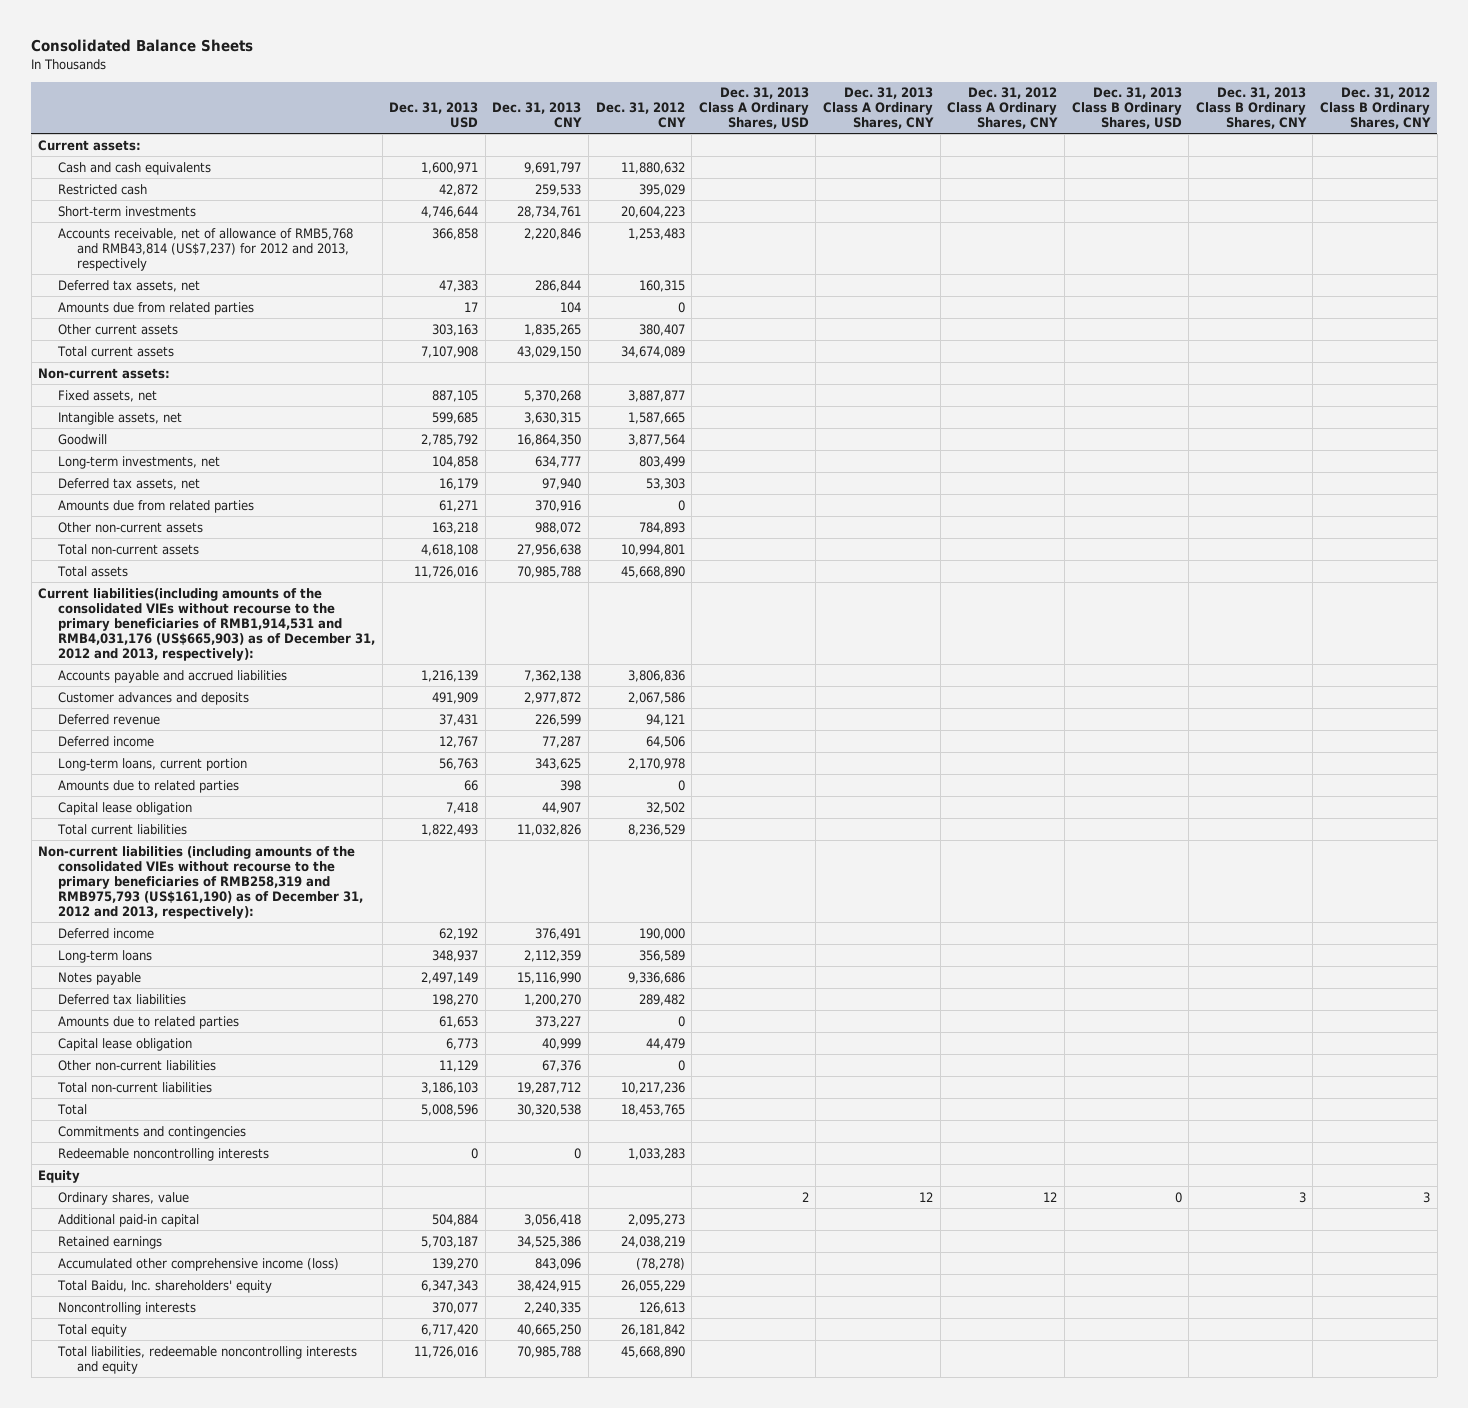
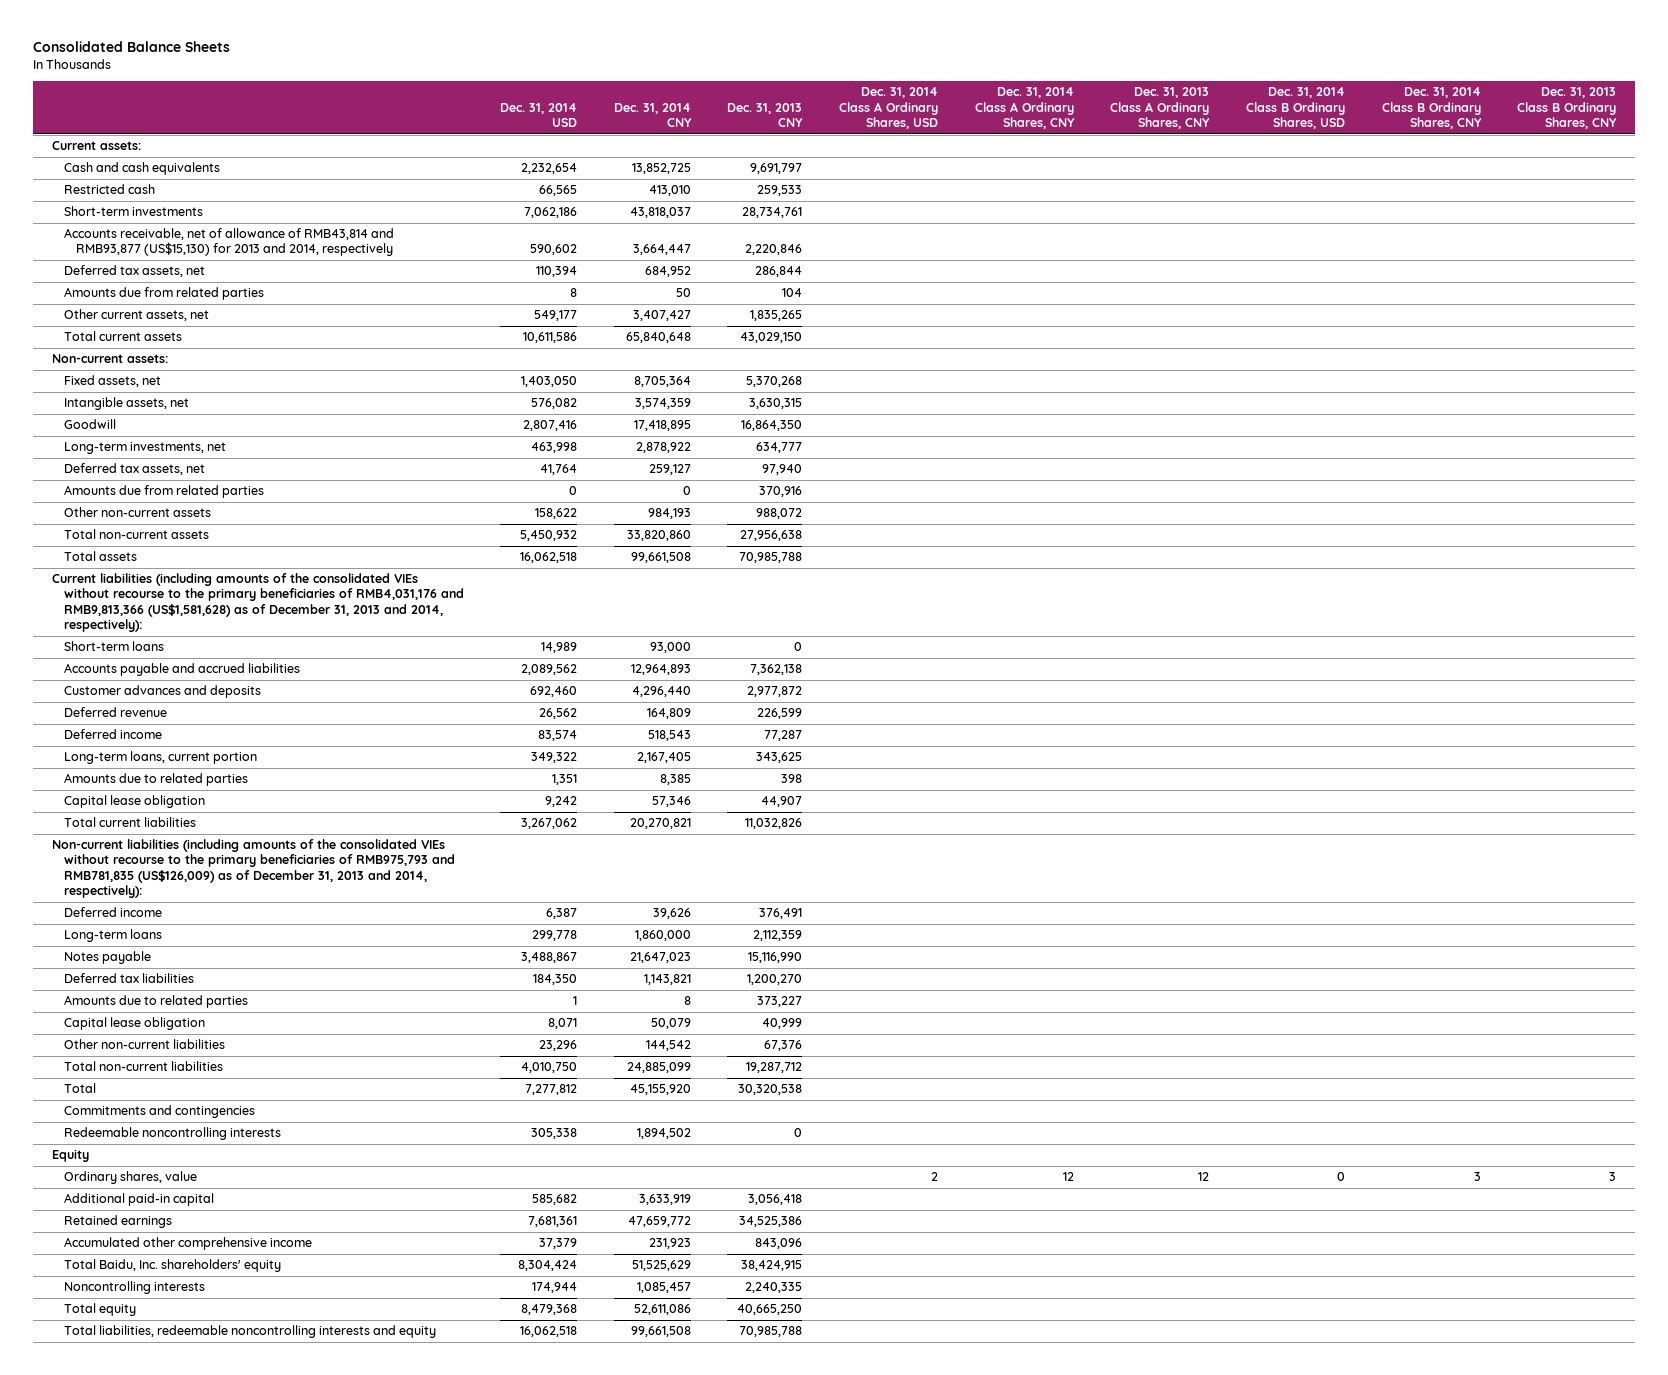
- | Dec. 31, 2013 USD | Dec. 31, 2013 CNY | Dec. 31, 2012 CNY | Dec. 31, 2013 Class A Ordinary Shares, USD | Dec. 31, 2013 Class A Ordinary Shares, CNY | Dec. 31, 2012 Class A Ordinary Shares, CNY | Dec. 31, 2013 Class B Ordinary Shares, USD | Dec. 31, 2013 Class B Ordinary Shares, CNY | Dec. 31, 2012 Class B Ordinary Shares, CNY
+ | Dec. 31, 2014 USD | Dec. 31, 2014 CNY | Dec. 31, 2013 CNY | Dec. 31, 2014 Class A Ordinary Shares, USD | Dec. 31, 2014 Class A Ordinary Shares, CNY | Dec. 31, 2013 Class A Ordinary Shares, CNY | Dec. 31, 2014 Class B Ordinary Shares, USD | Dec. 31, 2014 Class B Ordinary Shares, CNY | Dec. 31, 2013 Class B Ordinary Shares, CNY
- Accounts receivable, net of allowance of RMB5,768 and RMB43,814 (US$7,237) for 2012 and 2013, respectively | 366,858 | 2,220,846 | 1,253,483 | | | | | |
+ Accounts receivable, net of allowance of RMB43,814 and RMB93,877 (US$15,130) for 2013 and 2014, respectively | 590,602 | 3,664,447 | 2,220,846 | | | | | |
- Other current assets | 303,163 | 1,835,265 | 380,407 | | | | | |
+ Other current assets, net | 549,177 | 3,407,427 | 1,835,265 | | | | | |
- Current liabilities(including amounts of the consolidated VIEs without recourse to the primary beneficiaries of RMB1,914,531 and RMB4,031,176 (US$665,903) as of December 31, 2012 and 2013, respectively):
+ Current liabilities (including amounts of the consolidated VIEs without recourse to the primary beneficiaries of RMB4,031,176 and RMB9,813,366 (US$1,581,628) as of December 31, 2013 and 2014, respectively):
+ Short-term loans | 14,989 | 93,000 | 0 | | | | | |
- Non-current liabilities (including amounts of the consolidated VIEs without recourse to the primary beneficiaries of RMB258,319 and RMB975,793 (US$161,190) as of December 31, 2012 and 2013, respectively):
+ Non-current liabilities (including amounts of the consolidated VIEs without recourse to the primary beneficiaries of RMB975,793 and RMB781,835 (US$126,009) as of December 31, 2013 and 2014, respectively):
- Accumulated other comprehensive income (loss) | 139,270 | 843,096 | (78,278) | | | | | |
+ Accumulated other comprehensive income | 37,379 | 231,923 | 843,096 | | | | | |

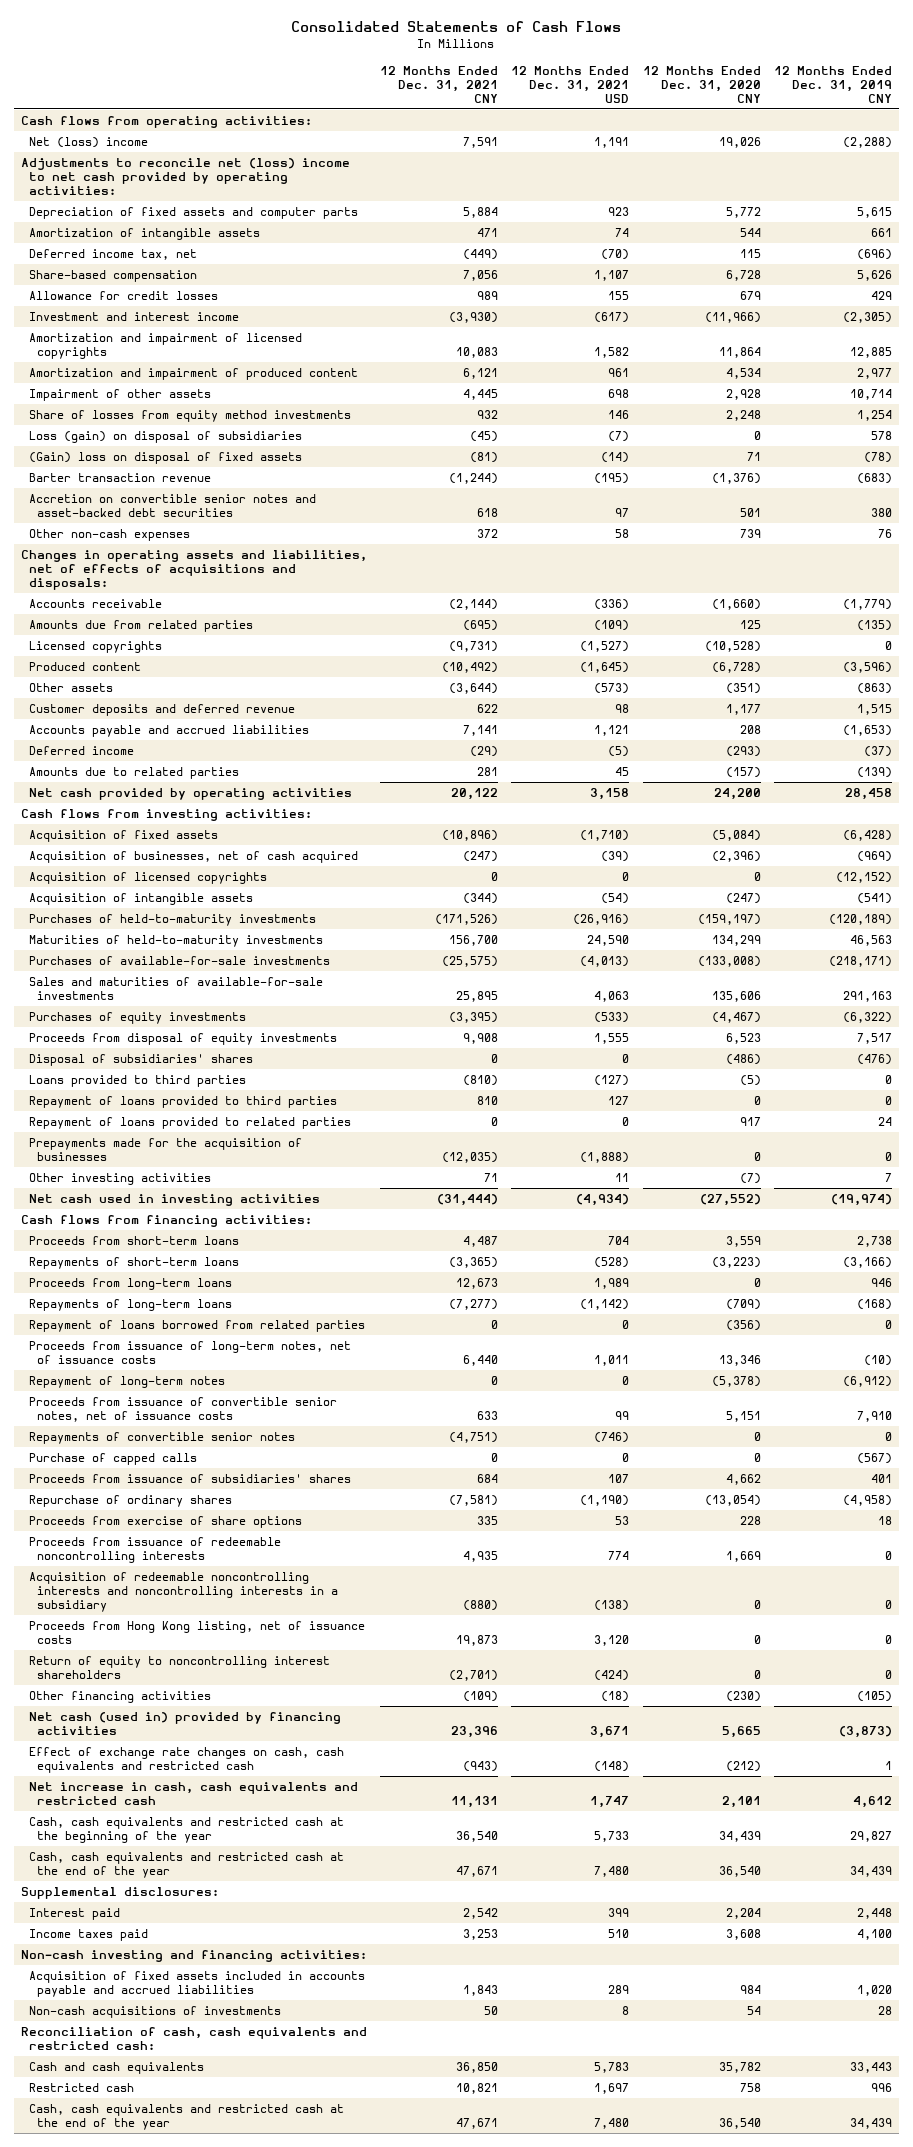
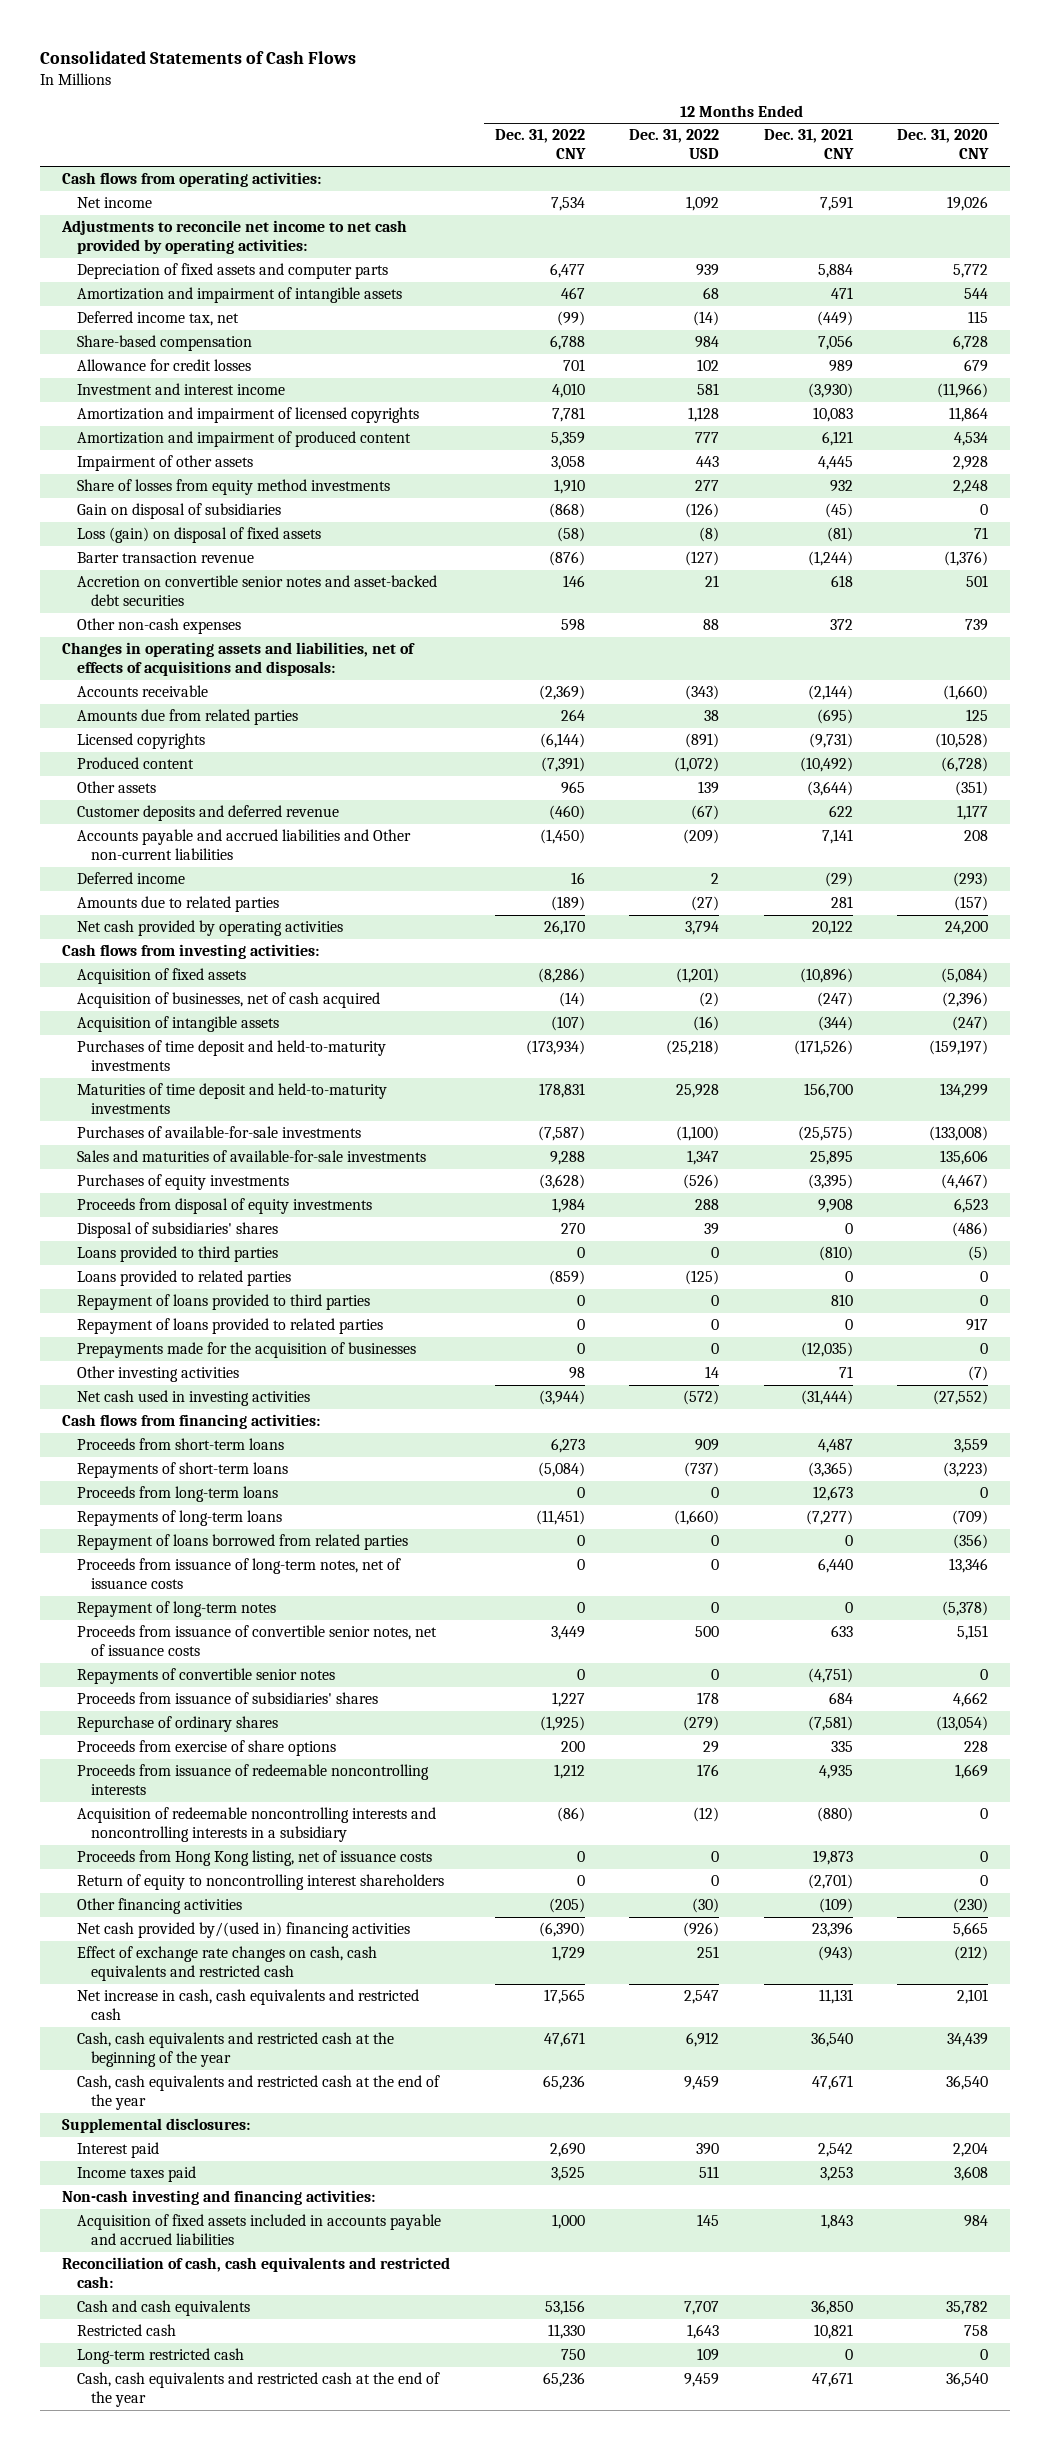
- | 12 Months Ended Dec. 31, 2021 CNY | 12 Months Ended Dec. 31, 2021 USD | 12 Months Ended Dec. 31, 2020 CNY | 12 Months Ended Dec. 31, 2019 CNY
+ | 12 Months Ended Dec. 31, 2022 CNY | 12 Months Ended Dec. 31, 2022 USD | 12 Months Ended Dec. 31, 2021 CNY | 12 Months Ended Dec. 31, 2020 CNY
- Net (loss) income | 7,591 | 1,191 | 19,026 | (2,288)
- Adjustments to reconcile net (loss) income to net cash provided by operating activities:
+ Net income | 7,534 | 1,092 | 7,591 | 19,026
+ Adjustments to reconcile net income to net cash provided by operating activities:
- Amortization of intangible assets | 471 | 74 | 544 | 661
+ Amortization and impairment of intangible assets | 467 | 68 | 471 | 544
- Loss (gain) on disposal of subsidiaries | (45) | (7) | 0 | 578
- (Gain) loss on disposal of fixed assets | (81) | (14) | 71 | (78)
+ Gain on disposal of subsidiaries | (868) | (126) | (45) | 0
+ Loss (gain) on disposal of fixed assets | (58) | (8) | (81) | 71
- Accounts payable and accrued liabilities | 7,141 | 1,121 | 208 | (1,653)
+ Accounts payable and accrued liabilities and Other non-current liabilities | (1,450) | (209) | 7,141 | 208
- Acquisition of licensed copyrights | 0 | 0 | 0 | (12,152)
- Purchases of held-to-maturity investments | (171,526) | (26,916) | (159,197) | (120,189)
- Maturities of held-to-maturity investments | 156,700 | 24,590 | 134,299 | 46,563
+ Purchases of time deposit and held-to-maturity investments | (173,934) | (25,218) | (171,526) | (159,197)
+ Maturities of time deposit and held-to-maturity investments | 178,831 | 25,928 | 156,700 | 134,299
+ Loans provided to related parties | (859) | (125) | 0 | 0
- Purchase of capped calls | 0 | 0 | 0 | (567)
- Net cash (used in) provided by financing activities | 23,396 | 3,671 | 5,665 | (3,873)
+ Net cash provided by/(used in) financing activities | (6,390) | (926) | 23,396 | 5,665
- Non-cash acquisitions of investments | 50 | 8 | 54 | 28
+ Long-term restricted cash | 750 | 109 | 0 | 0

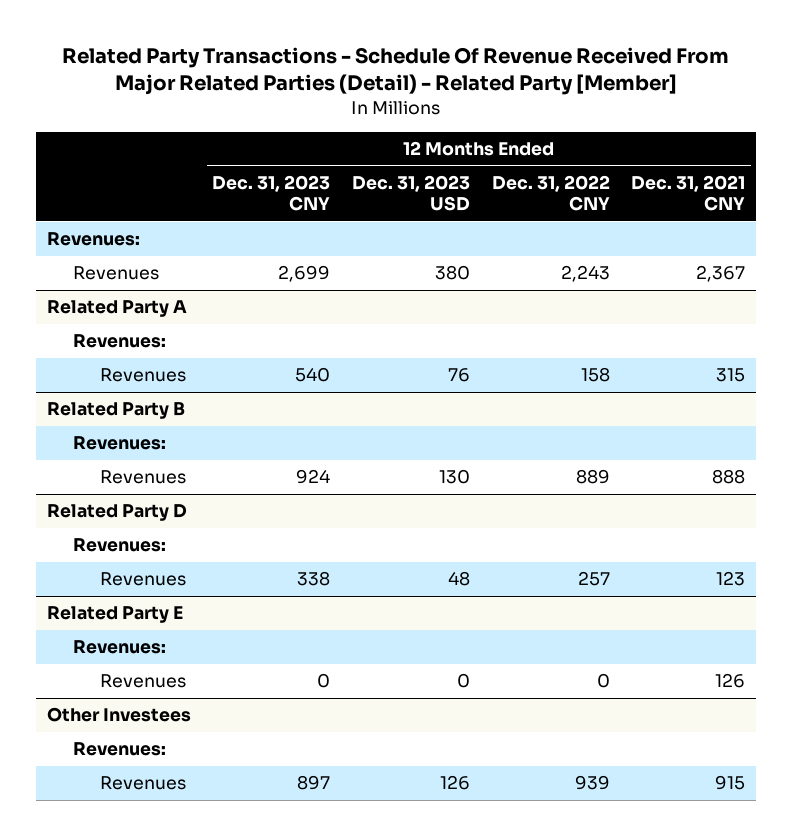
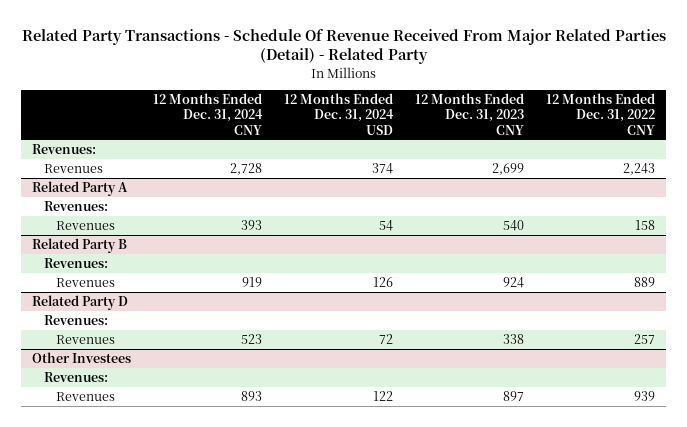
- Related Party Transactions - Schedule Of Revenue Received From Major Related Parties (Detail) - Related Party [Member]
+ Related Party Transactions - Schedule Of Revenue Received From Major Related Parties (Detail) - Related Party
- | 12 Months Ended Dec. 31, 2023 CNY | 12 Months Ended Dec. 31, 2023 USD | 12 Months Ended Dec. 31, 2022 CNY | 12 Months Ended Dec. 31, 2021 CNY
+ | 12 Months Ended Dec. 31, 2024 CNY | 12 Months Ended Dec. 31, 2024 USD | 12 Months Ended Dec. 31, 2023 CNY | 12 Months Ended Dec. 31, 2022 CNY
- Related Party E
- Revenues:
- Revenues | 0 | 0 | 0 | 126

